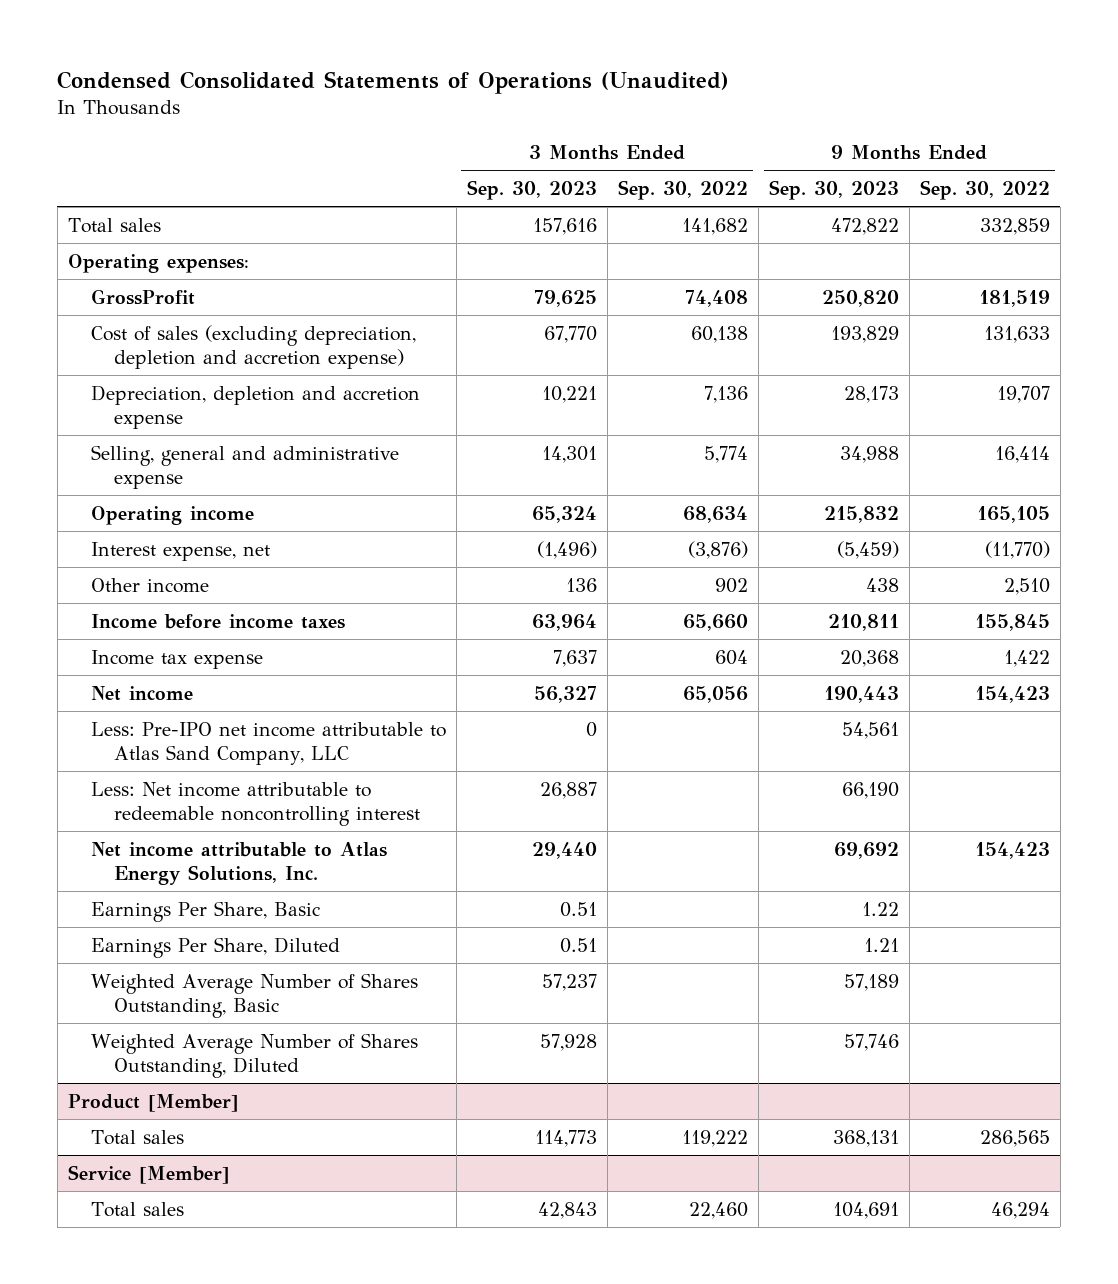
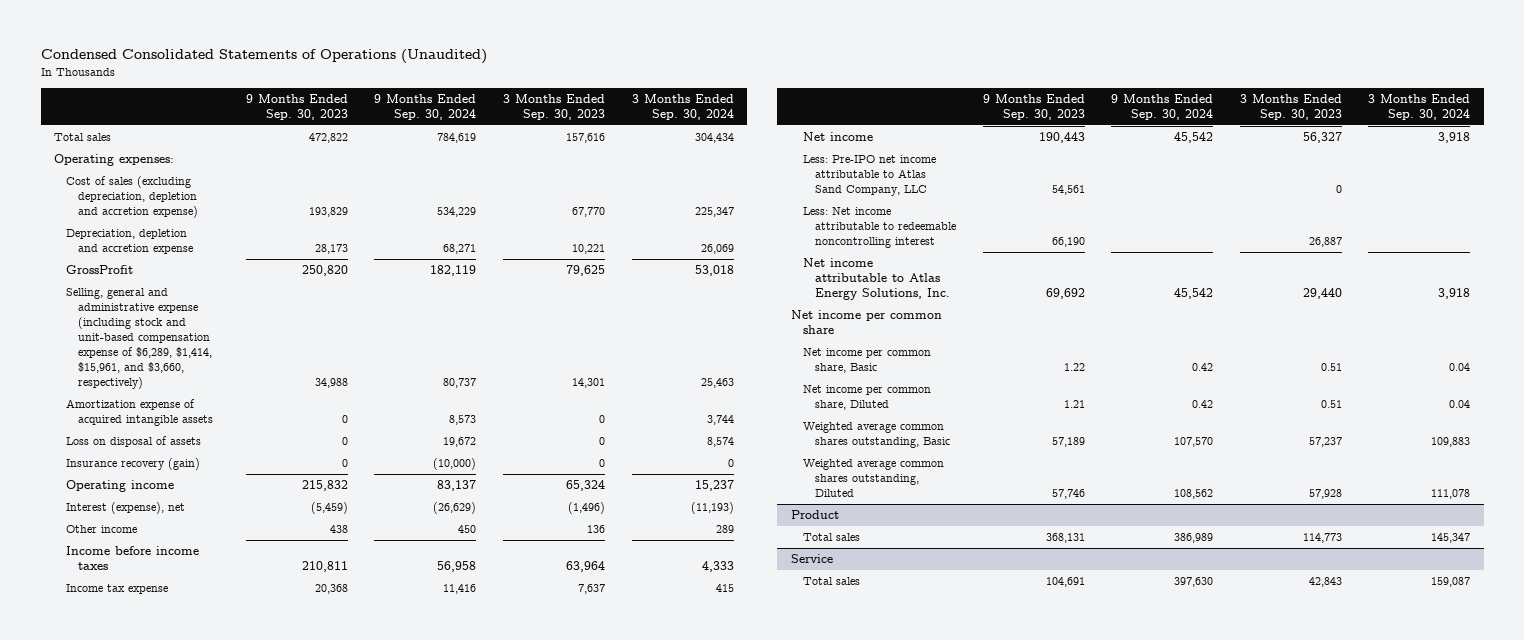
- | 3 Months Ended Sep. 30, 2023 | 3 Months Ended Sep. 30, 2022 | 9 Months Ended Sep. 30, 2023 | 9 Months Ended Sep. 30, 2022
+ | 9 Months Ended Sep. 30, 2023 | 9 Months Ended Sep. 30, 2024 | 3 Months Ended Sep. 30, 2023 | 3 Months Ended Sep. 30, 2024
- Selling, general and administrative expense | 14,301 | 5,774 | 34,988 | 16,414
moved down: GrossProfit | 250,820 | 182,119 | 79,625 | 53,018
+ Selling, general and administrative expense (including stock and unit-based compensation expense of $6,289, $1,414, $15,961, and $3,660, respectively) | 34,988 | 80,737 | 14,301 | 25,463
+ Amortization expense of acquired intangible assets | 0 | 8,573 | 0 | 3,744
+ Loss on disposal of assets | 0 | 19,672 | 0 | 8,574
+ Insurance recovery (gain) | 0 | (10,000) | 0 | 0
- Interest expense, net | (1,496) | (3,876) | (5,459) | (11,770)
+ Interest (expense), net | (5,459) | (26,629) | (1,496) | (11,193)
- Earnings Per Share, Basic | 0.51 | | 1.22 |
- Earnings Per Share, Diluted | 0.51 | | 1.21 |
- Weighted Average Number of Shares Outstanding, Basic | 57,237 | | 57,189 |
- Weighted Average Number of Shares Outstanding, Diluted | 57,928 | | 57,746 |
- Product [Member]
+ Net income per common share
+ Net income per common share, Basic | 1.22 | 0.42 | 0.51 | 0.04
+ Net income per common share, Diluted | 1.21 | 0.42 | 0.51 | 0.04
+ Weighted average common shares outstanding, Basic | 57,189 | 107,570 | 57,237 | 109,883
+ Weighted average common shares outstanding, Diluted | 57,746 | 108,562 | 57,928 | 111,078
+ Product
- Service [Member]
+ Service

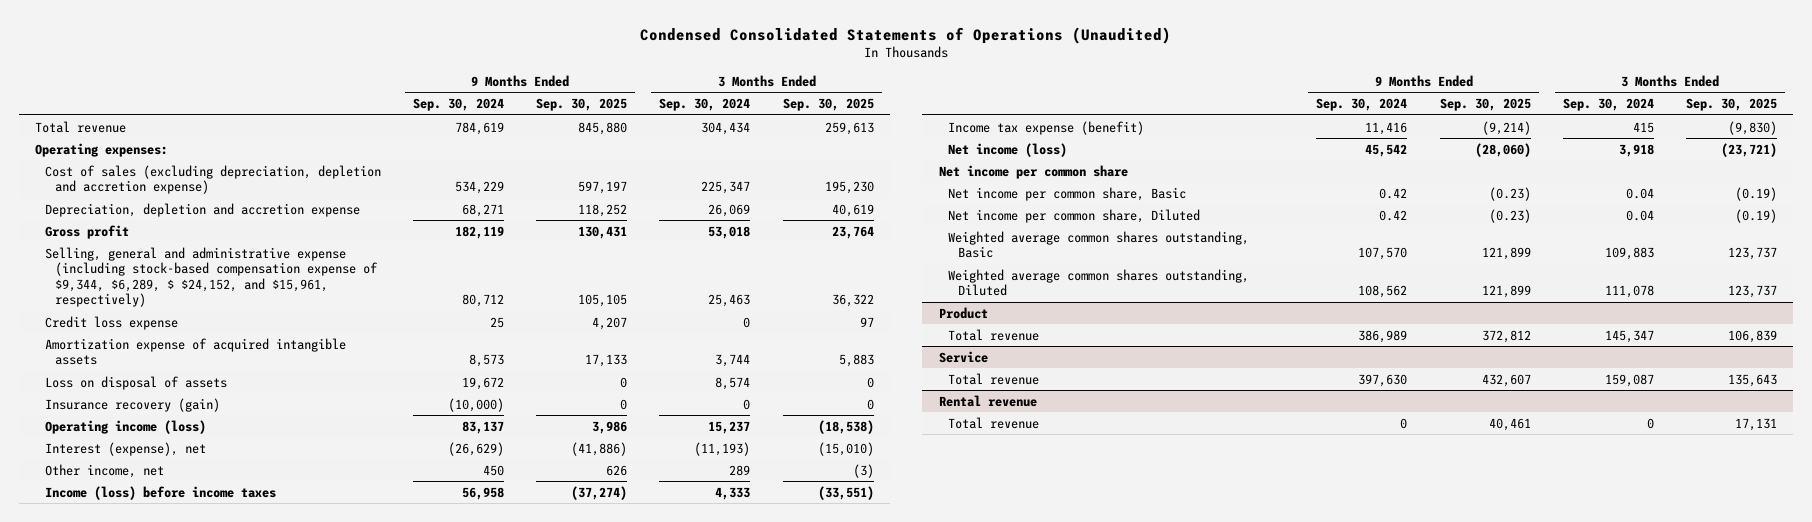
- | 9 Months Ended Sep. 30, 2023 | 9 Months Ended Sep. 30, 2024 | 3 Months Ended Sep. 30, 2023 | 3 Months Ended Sep. 30, 2024
+ | 9 Months Ended Sep. 30, 2024 | 9 Months Ended Sep. 30, 2025 | 3 Months Ended Sep. 30, 2024 | 3 Months Ended Sep. 30, 2025
- Total sales | 472,822 | 784,619 | 157,616 | 304,434
+ Total revenue | 784,619 | 845,880 | 304,434 | 259,613
- GrossProfit | 250,820 | 182,119 | 79,625 | 53,018
- Selling, general and administrative expense (including stock and unit-based compensation expense of $6,289, $1,414, $15,961, and $3,660, respectively) | 34,988 | 80,737 | 14,301 | 25,463
+ Gross profit | 182,119 | 130,431 | 53,018 | 23,764
+ Selling, general and administrative expense (including stock-based compensation expense of $9,344, $6,289, $ $24,152, and $15,961, respectively) | 80,712 | 105,105 | 25,463 | 36,322
+ Credit loss expense | 25 | 4,207 | 0 | 97
- Operating income | 215,832 | 83,137 | 65,324 | 15,237
+ Operating income (loss) | 83,137 | 3,986 | 15,237 | (18,538)
- Other income | 438 | 450 | 136 | 289
- Income before income taxes | 210,811 | 56,958 | 63,964 | 4,333
- Income tax expense | 20,368 | 11,416 | 7,637 | 415
- Net income | 190,443 | 45,542 | 56,327 | 3,918
- Less: Pre-IPO net income attributable to Atlas Sand Company, LLC | 54,561 | | 0 |
- Less: Net income attributable to redeemable noncontrolling interest | 66,190 | | 26,887 |
- Net income attributable to Atlas Energy Solutions, Inc. | 69,692 | 45,542 | 29,440 | 3,918
+ Other income, net | 450 | 626 | 289 | (3)
+ Income (loss) before income taxes | 56,958 | (37,274) | 4,333 | (33,551)
+ Income tax expense (benefit) | 11,416 | (9,214) | 415 | (9,830)
+ Net income (loss) | 45,542 | (28,060) | 3,918 | (23,721)
@ Product
- Total sales | 368,131 | 386,989 | 114,773 | 145,347
+ Total revenue | 386,989 | 372,812 | 145,347 | 106,839
@ Service
- Total sales | 104,691 | 397,630 | 42,843 | 159,087
+ Total revenue | 397,630 | 432,607 | 159,087 | 135,643
+ Rental revenue
+ Total revenue | 0 | 40,461 | 0 | 17,131

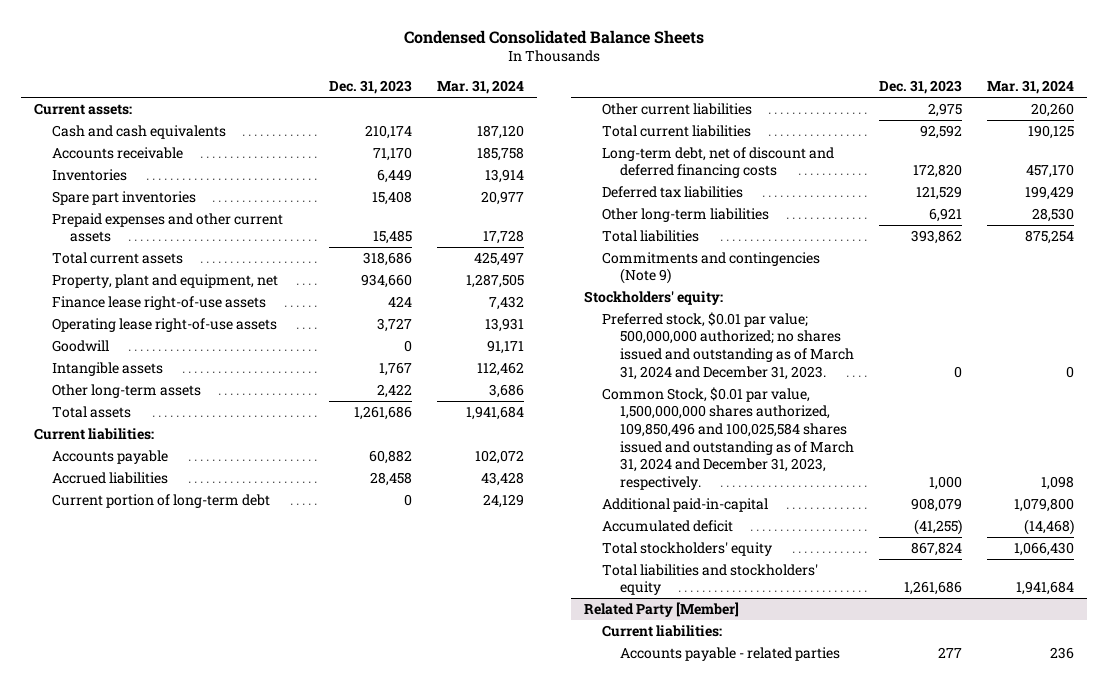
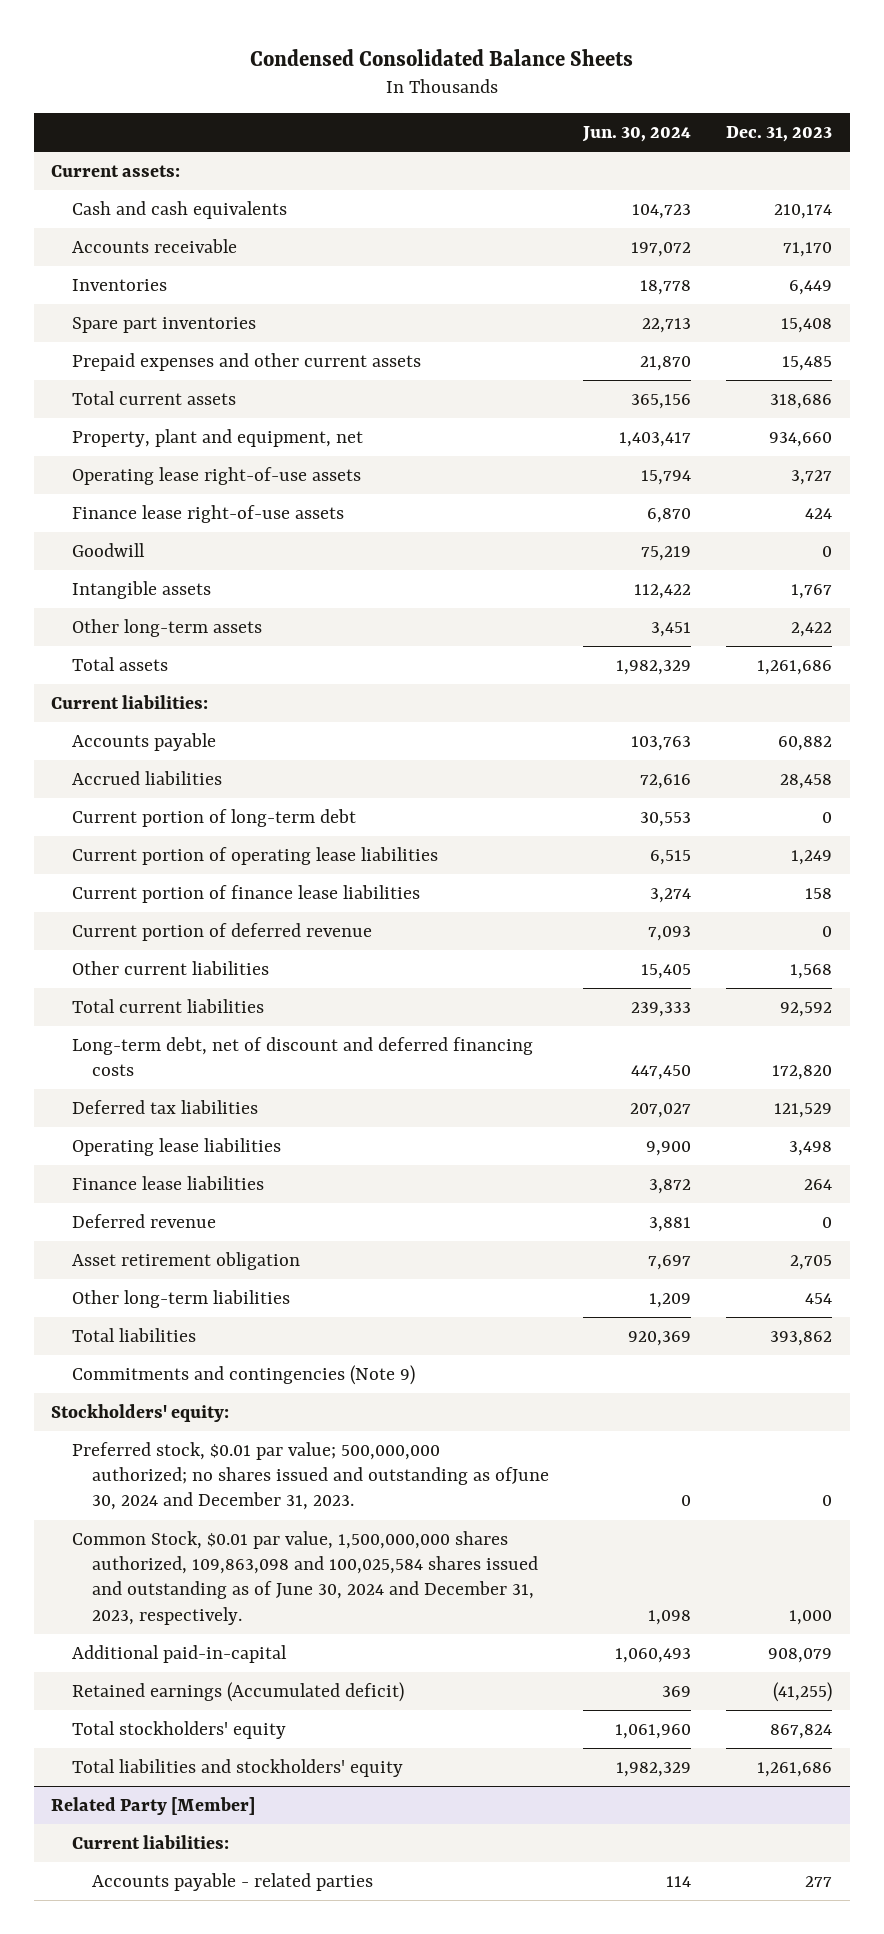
- | Dec. 31, 2023 | Mar. 31, 2024
+ | Jun. 30, 2024 | Dec. 31, 2023
moved down: Finance lease right-of-use assets | 6,870 | 424
- Other current liabilities | 2,975 | 20,260
+ Current portion of operating lease liabilities | 6,515 | 1,249
+ Current portion of finance lease liabilities | 3,274 | 158
+ Current portion of deferred revenue | 7,093 | 0
+ Other current liabilities | 15,405 | 1,568
- Other long-term liabilities | 6,921 | 28,530
+ Operating lease liabilities | 9,900 | 3,498
+ Finance lease liabilities | 3,872 | 264
+ Deferred revenue | 3,881 | 0
+ Asset retirement obligation | 7,697 | 2,705
+ Other long-term liabilities | 1,209 | 454
- Preferred stock, $0.01 par value; 500,000,000 authorized; no shares issued and outstanding as of March 31, 2024 and December 31, 2023. | 0 | 0
- Common Stock, $0.01 par value, 1,500,000,000 shares authorized, 109,850,496 and 100,025,584 shares issued and outstanding as of March 31, 2024 and December 31, 2023, respectively. | 1,000 | 1,098
+ Preferred stock, $0.01 par value; 500,000,000 authorized; no shares issued and outstanding as ofJune 30, 2024 and December 31, 2023. | 0 | 0
+ Common Stock, $0.01 par value, 1,500,000,000 shares authorized, 109,863,098 and 100,025,584 shares issued and outstanding as of June 30, 2024 and December 31, 2023, respectively. | 1,098 | 1,000
- Accumulated deficit | (41,255) | (14,468)
+ Retained earnings (Accumulated deficit) | 369 | (41,255)

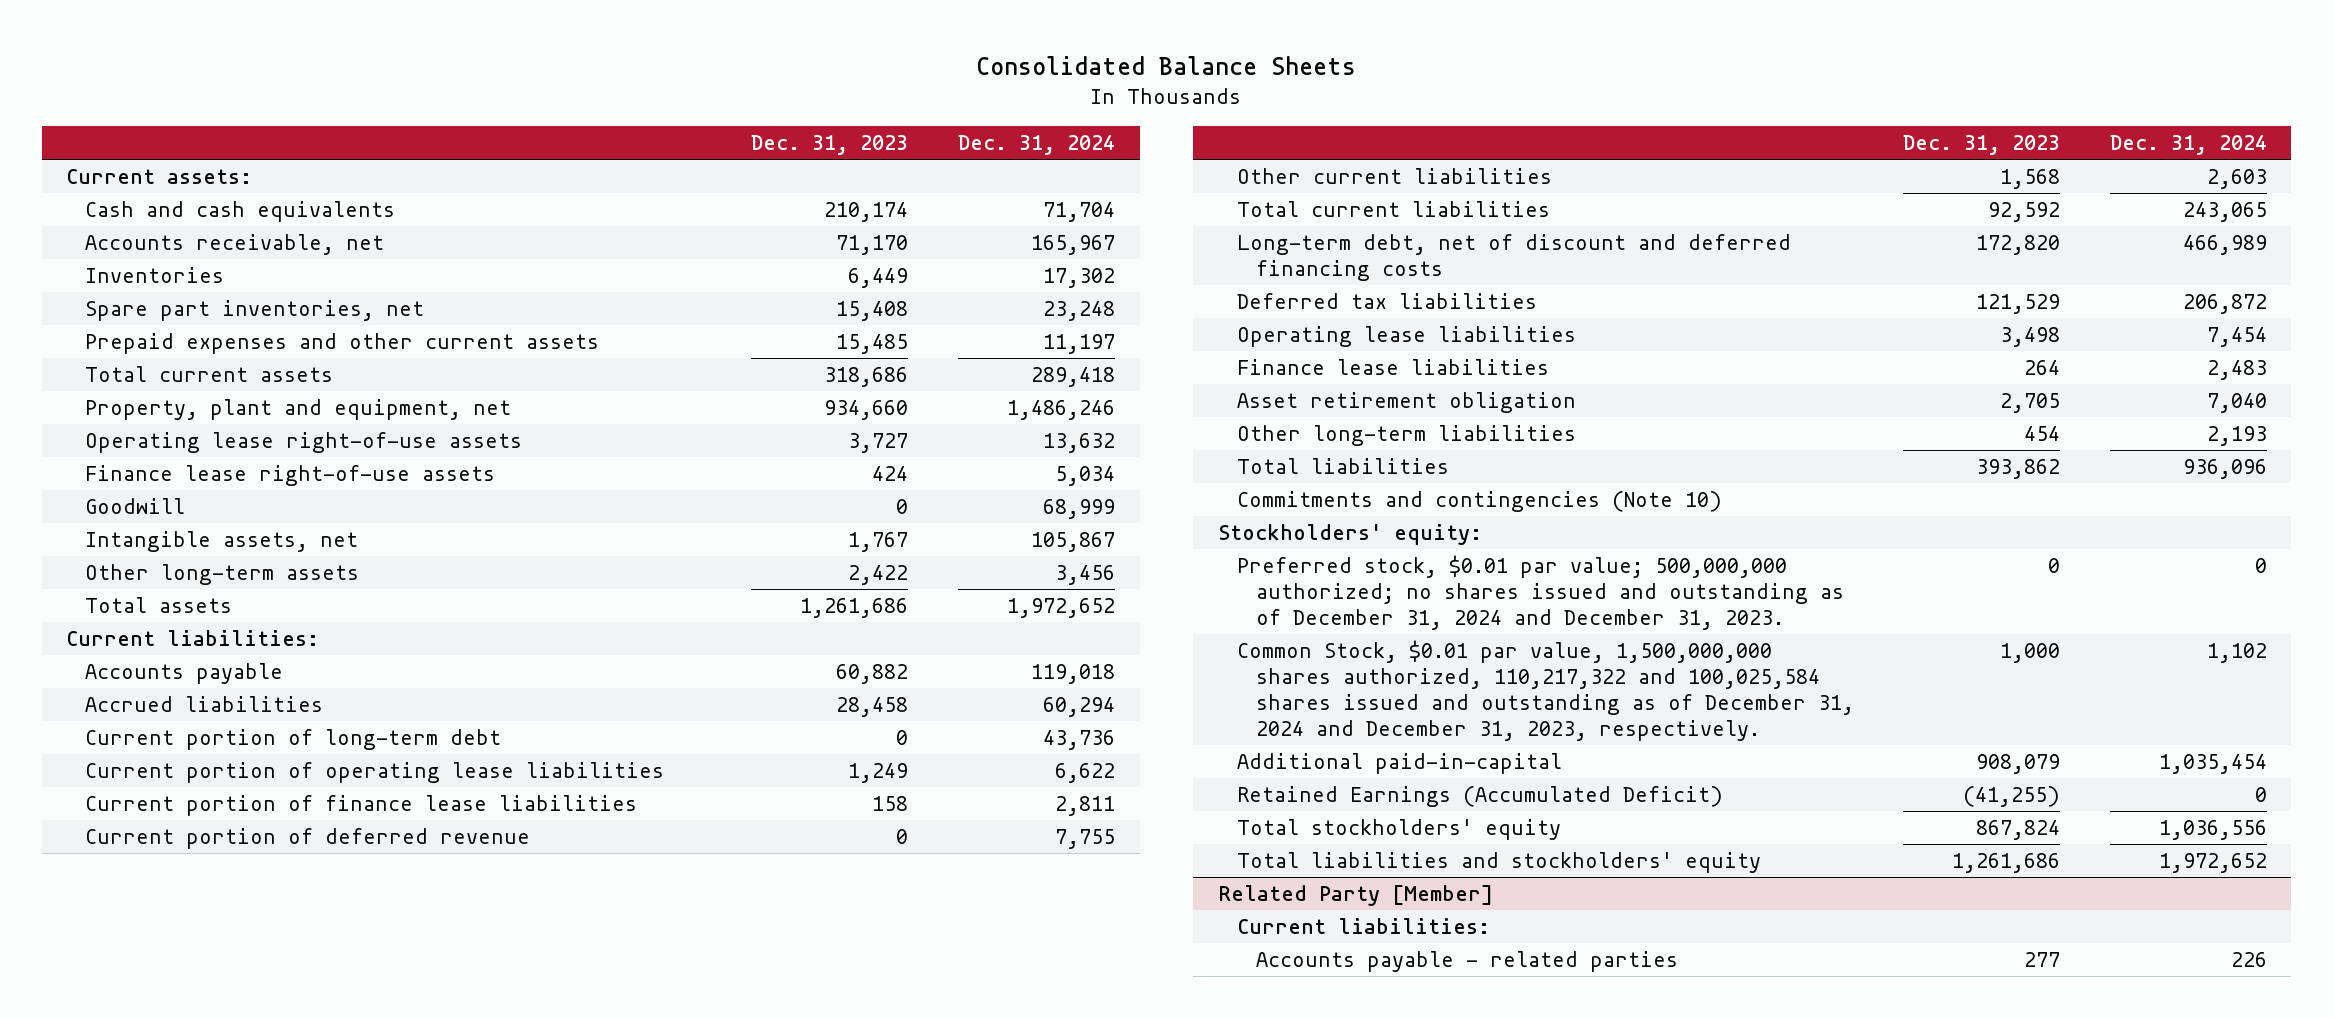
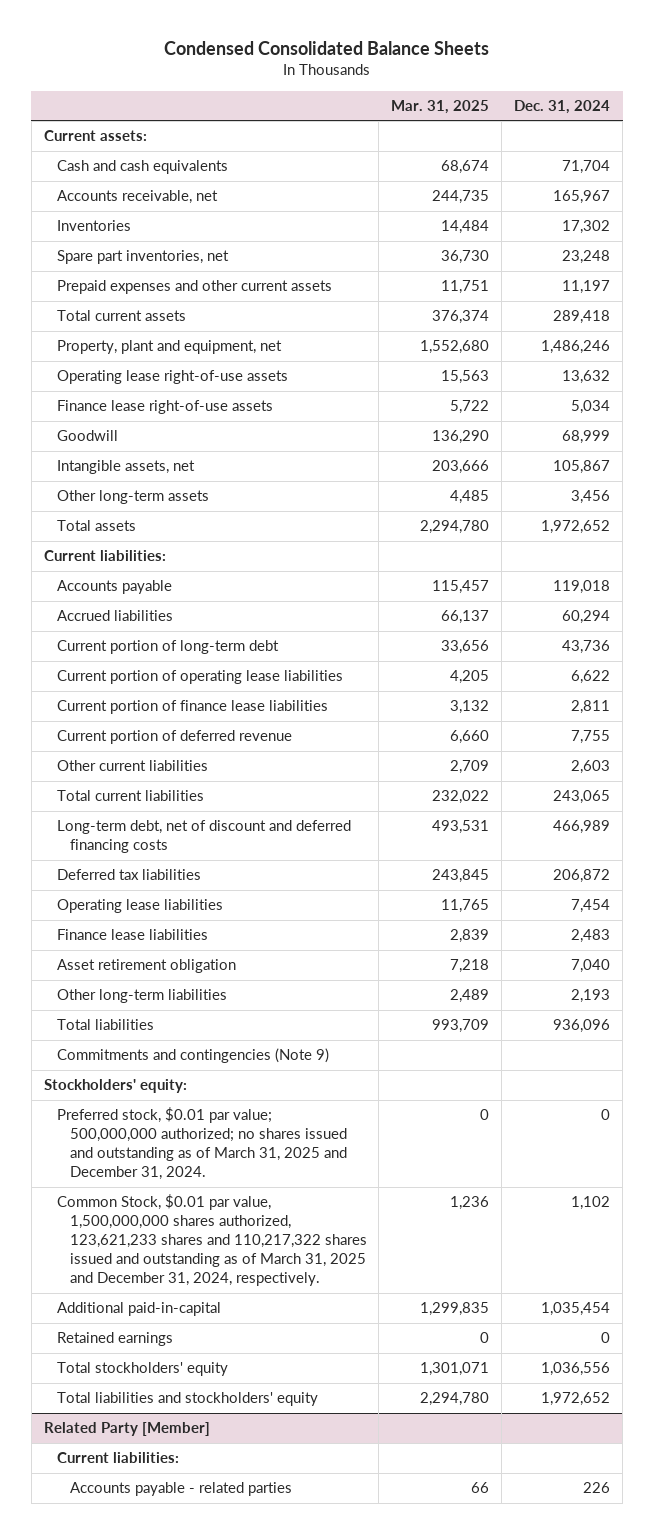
- Consolidated Balance Sheets
+ Condensed Consolidated Balance Sheets
- | Dec. 31, 2023 | Dec. 31, 2024
+ | Mar. 31, 2025 | Dec. 31, 2024
- Commitments and contingencies (Note 10)
+ Commitments and contingencies (Note 9)
- Preferred stock, $0.01 par value; 500,000,000 authorized; no shares issued and outstanding as of December 31, 2024 and December 31, 2023. | 0 | 0
- Common Stock, $0.01 par value, 1,500,000,000 shares authorized, 110,217,322 and 100,025,584 shares issued and outstanding as of December 31, 2024 and December 31, 2023, respectively. | 1,000 | 1,102
+ Preferred stock, $0.01 par value; 500,000,000 authorized; no shares issued and outstanding as of March 31, 2025 and December 31, 2024. | 0 | 0
+ Common Stock, $0.01 par value, 1,500,000,000 shares authorized, 123,621,233 shares and 110,217,322 shares issued and outstanding as of March 31, 2025 and December 31, 2024, respectively. | 1,236 | 1,102
- Retained Earnings (Accumulated Deficit) | (41,255) | 0
+ Retained earnings | 0 | 0

